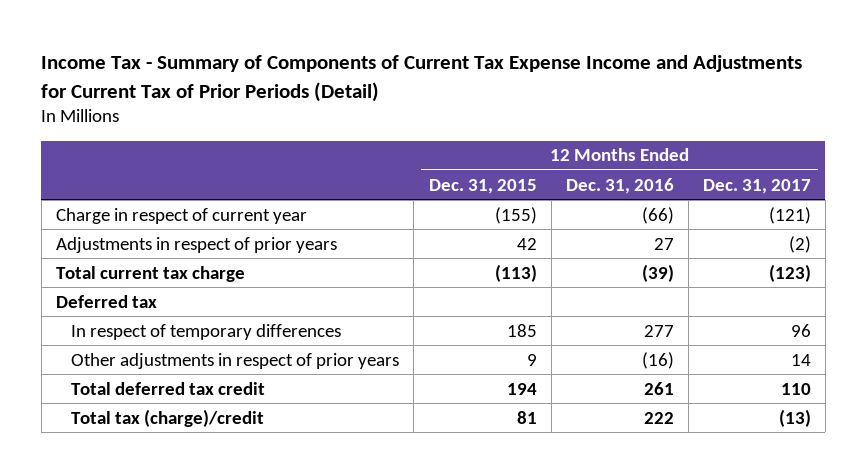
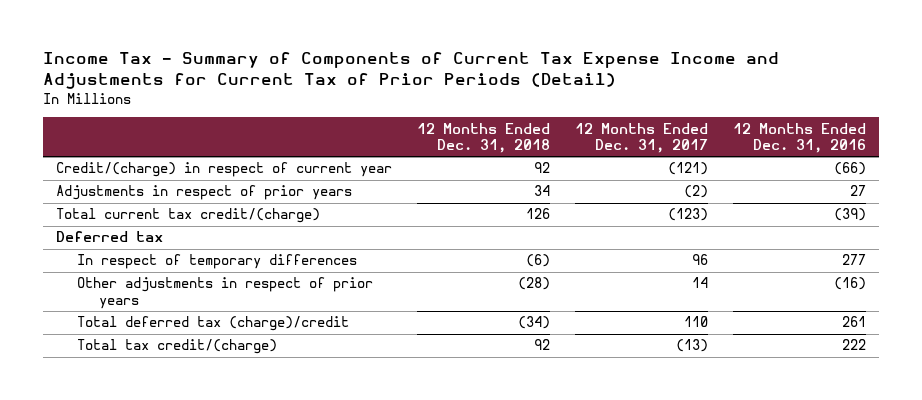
- | 12 Months Ended Dec. 31, 2015 | 12 Months Ended Dec. 31, 2016 | 12 Months Ended Dec. 31, 2017
+ | 12 Months Ended Dec. 31, 2018 | 12 Months Ended Dec. 31, 2017 | 12 Months Ended Dec. 31, 2016
- Charge in respect of current year | (155) | (66) | (121)
+ Credit/(charge) in respect of current year | 92 | (121) | (66)
- Total current tax charge | (113) | (39) | (123)
+ Total current tax credit/(charge) | 126 | (123) | (39)
- Total deferred tax credit | 194 | 261 | 110
- Total tax (charge)/credit | 81 | 222 | (13)
+ Total deferred tax (charge)/credit | (34) | 110 | 261
+ Total tax credit/(charge) | 92 | (13) | 222

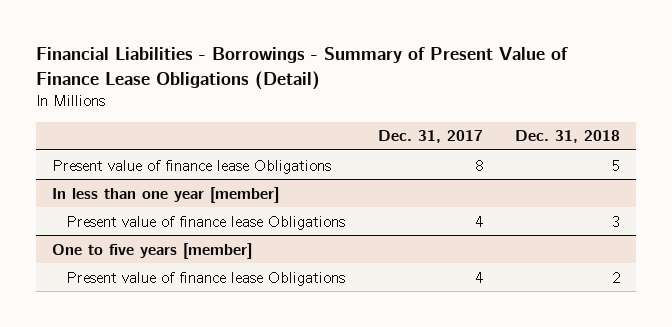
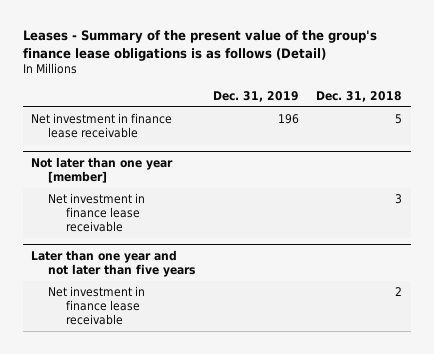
- Financial Liabilities - Borrowings - Summary of Present Value of Finance Lease Obligations (Detail)
+ Leases - Summary of the present value of the group's finance lease obligations is as follows (Detail)
- | Dec. 31, 2017 | Dec. 31, 2018
+ | Dec. 31, 2019 | Dec. 31, 2018
- Present value of finance lease Obligations | 8 | 5
- In less than one year [member]
- Present value of finance lease Obligations | 4 | 3
- One to five years [member]
- Present value of finance lease Obligations | 4 | 2
+ Net investment in finance lease receivable | 196 | 5
+ Not later than one year [member]
+ Net investment in finance lease receivable | | 3
+ Later than one year and not later than five years
+ Net investment in finance lease receivable | | 2

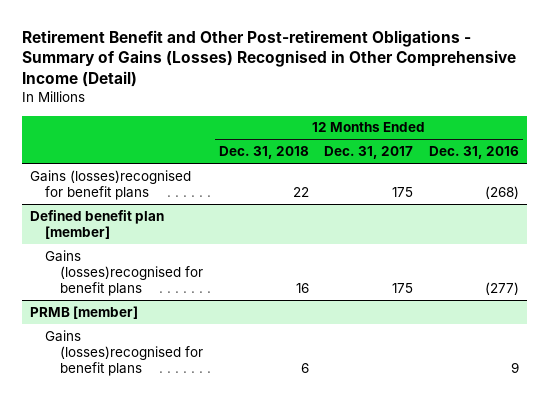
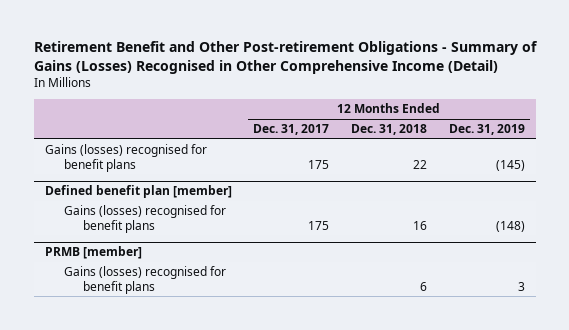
- | 12 Months Ended Dec. 31, 2018 | 12 Months Ended Dec. 31, 2017 | 12 Months Ended Dec. 31, 2016
+ | 12 Months Ended Dec. 31, 2017 | 12 Months Ended Dec. 31, 2018 | 12 Months Ended Dec. 31, 2019
- Gains (losses)recognised for benefit plans | 22 | 175 | (268)
+ Gains (losses) recognised for benefit plans | 175 | 22 | (145)
@ Defined benefit plan [member]
- Gains (losses)recognised for benefit plans | 16 | 175 | (277)
+ Gains (losses) recognised for benefit plans | 175 | 16 | (148)
@ PRMB [member]
- Gains (losses)recognised for benefit plans | 6 | | 9
+ Gains (losses) recognised for benefit plans | | 6 | 3

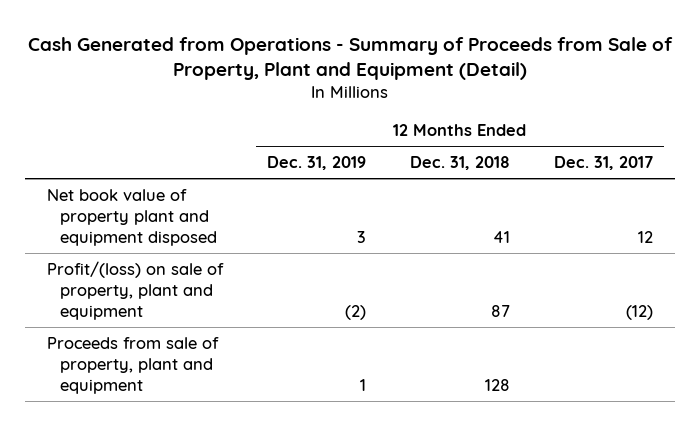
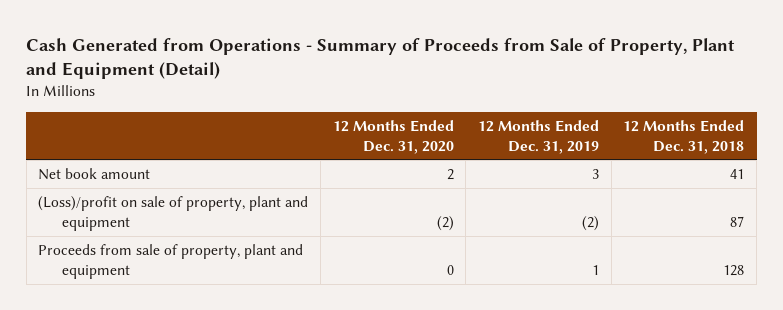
- | 12 Months Ended Dec. 31, 2019 | 12 Months Ended Dec. 31, 2018 | 12 Months Ended Dec. 31, 2017
+ | 12 Months Ended Dec. 31, 2020 | 12 Months Ended Dec. 31, 2019 | 12 Months Ended Dec. 31, 2018
- Net book value of property plant and equipment disposed | 3 | 41 | 12
- Profit/(loss) on sale of property, plant and equipment | (2) | 87 | (12)
+ Net book amount | 2 | 3 | 41
+ (Loss)/profit on sale of property, plant and equipment | (2) | (2) | 87

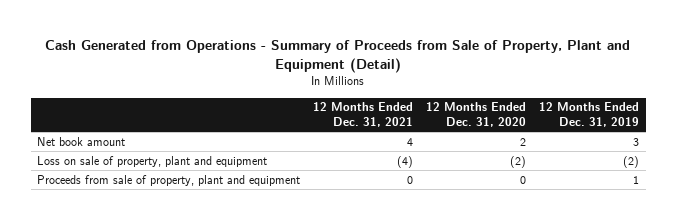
- | 12 Months Ended Dec. 31, 2020 | 12 Months Ended Dec. 31, 2019 | 12 Months Ended Dec. 31, 2018
+ | 12 Months Ended Dec. 31, 2021 | 12 Months Ended Dec. 31, 2020 | 12 Months Ended Dec. 31, 2019
- (Loss)/profit on sale of property, plant and equipment | (2) | (2) | 87
+ Loss on sale of property, plant and equipment | (4) | (2) | (2)

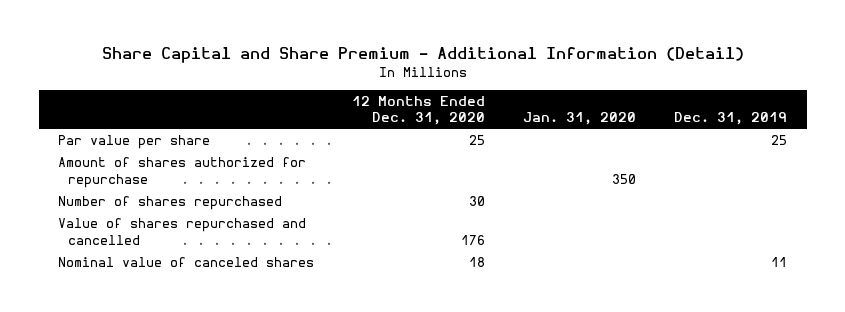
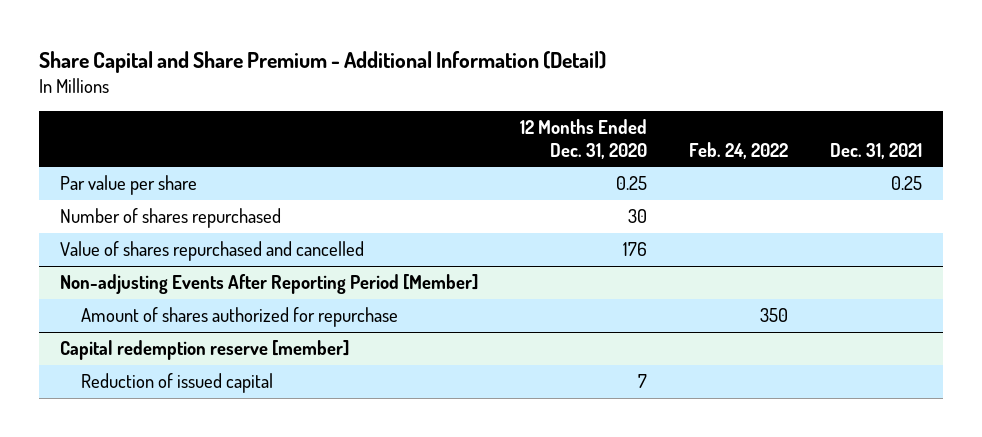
- | 12 Months Ended Dec. 31, 2020 | Jan. 31, 2020 | Dec. 31, 2019
+ | 12 Months Ended Dec. 31, 2020 | Feb. 24, 2022 | Dec. 31, 2021
- Par value per share | 25 | | 25
- Amount of shares authorized for repurchase | | 350 |
+ Par value per share | 0.25 | | 0.25
- Nominal value of canceled shares | 18 | | 11
+ Non-adjusting Events After Reporting Period [Member]
+ Amount of shares authorized for repurchase | | 350 |
+ Capital redemption reserve [member]
+ Reduction of issued capital | 7 | |

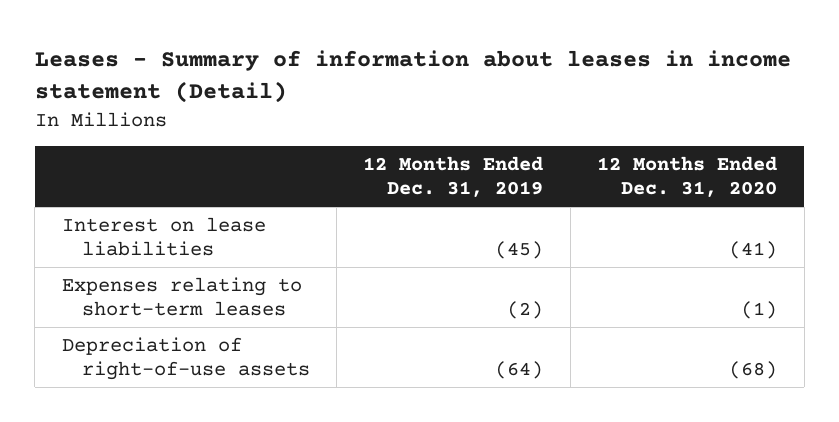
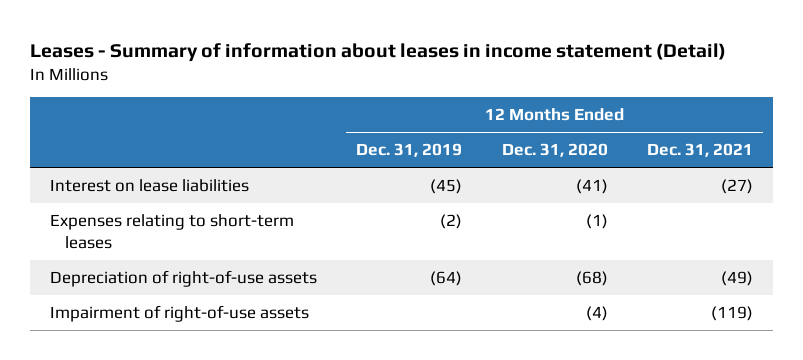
- | 12 Months Ended Dec. 31, 2019 | 12 Months Ended Dec. 31, 2020
+ | 12 Months Ended Dec. 31, 2019 | 12 Months Ended Dec. 31, 2020 | 12 Months Ended Dec. 31, 2021
+ Impairment of right-of-use assets | | (4) | (119)

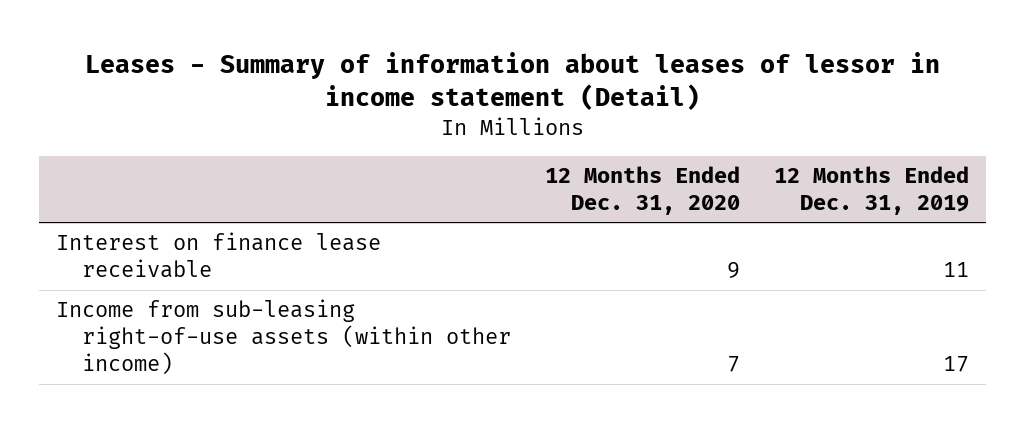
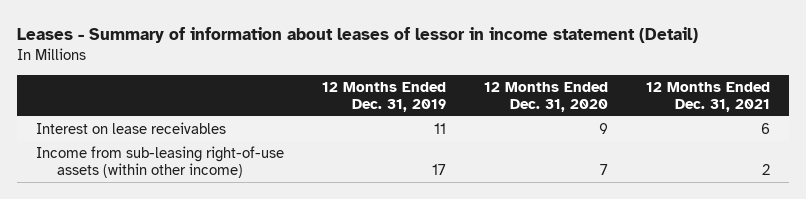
- | 12 Months Ended Dec. 31, 2020 | 12 Months Ended Dec. 31, 2019
+ | 12 Months Ended Dec. 31, 2019 | 12 Months Ended Dec. 31, 2020 | 12 Months Ended Dec. 31, 2021
- Interest on finance lease receivable | 9 | 11
+ Interest on lease receivables | 11 | 9 | 6

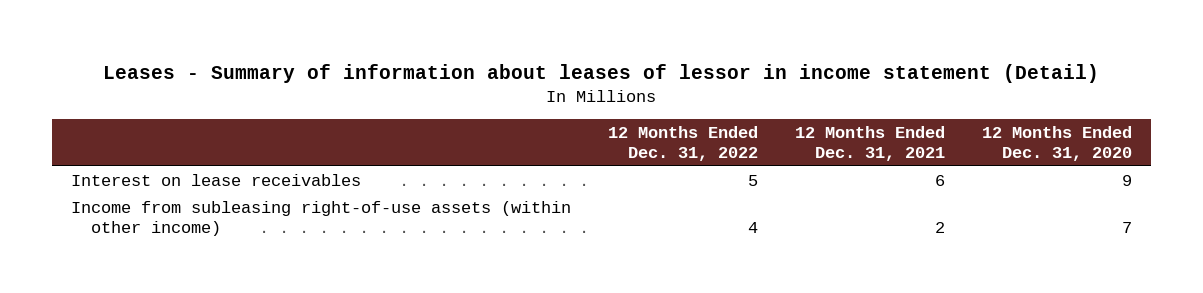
- | 12 Months Ended Dec. 31, 2019 | 12 Months Ended Dec. 31, 2020 | 12 Months Ended Dec. 31, 2021
+ | 12 Months Ended Dec. 31, 2022 | 12 Months Ended Dec. 31, 2021 | 12 Months Ended Dec. 31, 2020
- Income from sub-leasing right-of-use assets (within other income) | 17 | 7 | 2
+ Income from subleasing right-of-use assets (within other income) | 4 | 2 | 7

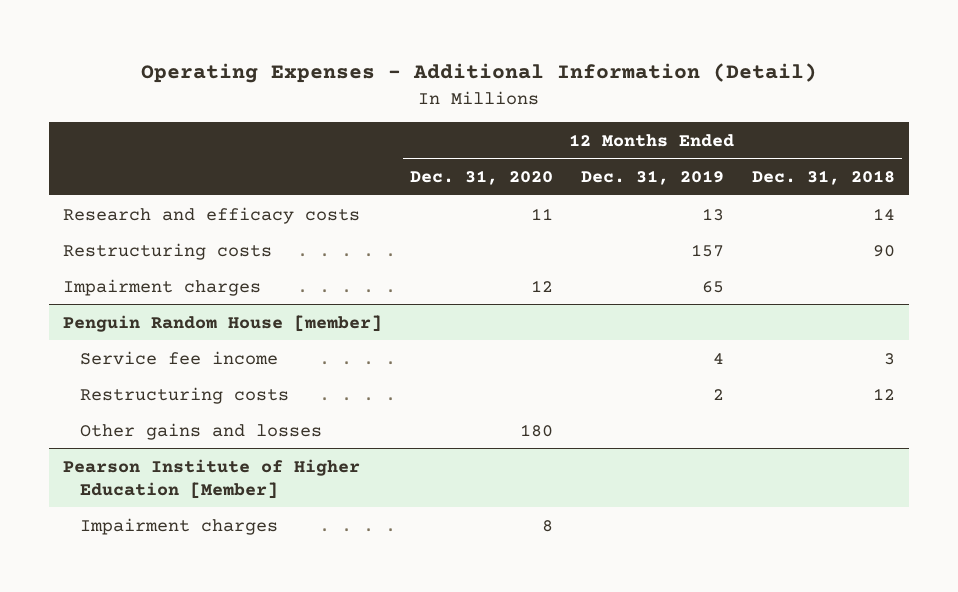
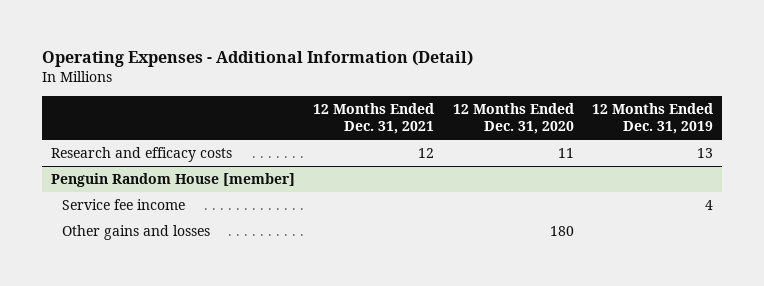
- | 12 Months Ended Dec. 31, 2020 | 12 Months Ended Dec. 31, 2019 | 12 Months Ended Dec. 31, 2018
+ | 12 Months Ended Dec. 31, 2021 | 12 Months Ended Dec. 31, 2020 | 12 Months Ended Dec. 31, 2019
- Restructuring costs | | 157 | 90
- Impairment charges | 12 | 65 |
@ Penguin Random House [member]
- Restructuring costs | | 2 | 12
- Pearson Institute of Higher Education [Member]
- Impairment charges | 8 | |

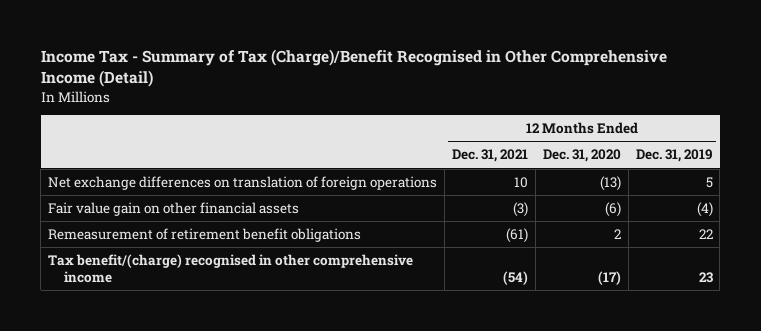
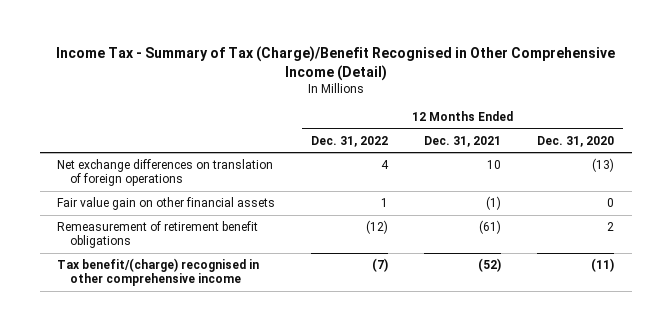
- | 12 Months Ended Dec. 31, 2021 | 12 Months Ended Dec. 31, 2020 | 12 Months Ended Dec. 31, 2019
+ | 12 Months Ended Dec. 31, 2022 | 12 Months Ended Dec. 31, 2021 | 12 Months Ended Dec. 31, 2020
- Fair value gain on other financial assets | (3) | (6) | (4)
+ Fair value gain on other financial assets | 1 | (1) | 0
- Tax benefit/(charge) recognised in other comprehensive income | (54) | (17) | 23
+ Tax benefit/(charge) recognised in other comprehensive income | (7) | (52) | (11)

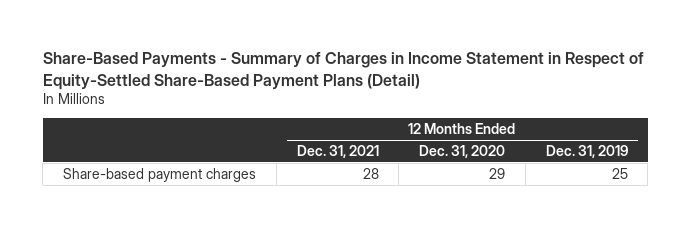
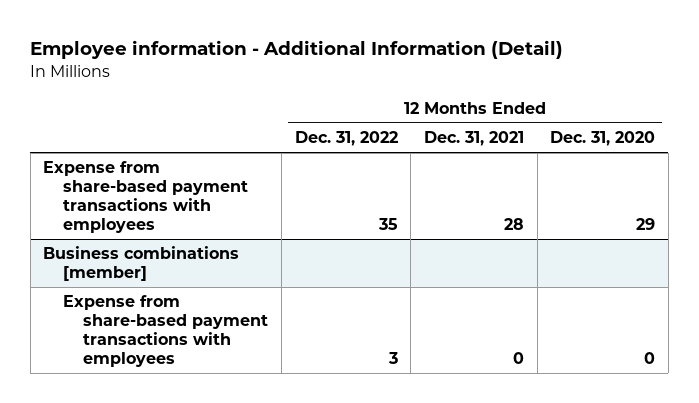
- Share-Based Payments - Summary of Charges in Income Statement in Respect of Equity-Settled Share-Based Payment Plans (Detail)
+ Employee information - Additional Information (Detail)
- | 12 Months Ended Dec. 31, 2021 | 12 Months Ended Dec. 31, 2020 | 12 Months Ended Dec. 31, 2019
+ | 12 Months Ended Dec. 31, 2022 | 12 Months Ended Dec. 31, 2021 | 12 Months Ended Dec. 31, 2020
- Share-based payment charges | 28 | 29 | 25
+ Expense from share-based payment transactions with employees | 35 | 28 | 29
+ Business combinations [member]
+ Expense from share-based payment transactions with employees | 3 | 0 | 0

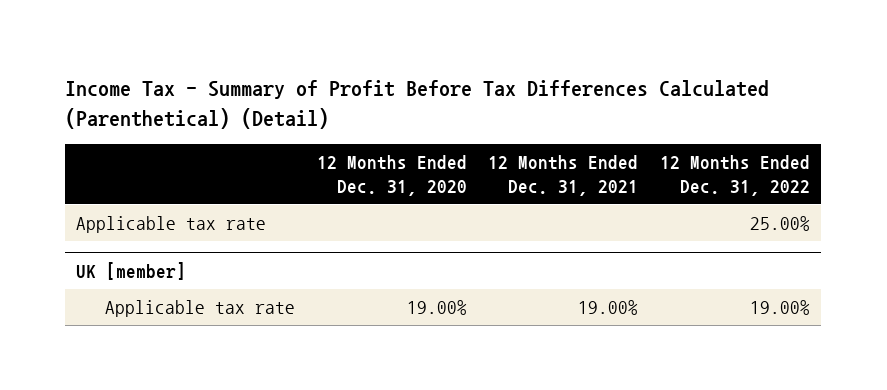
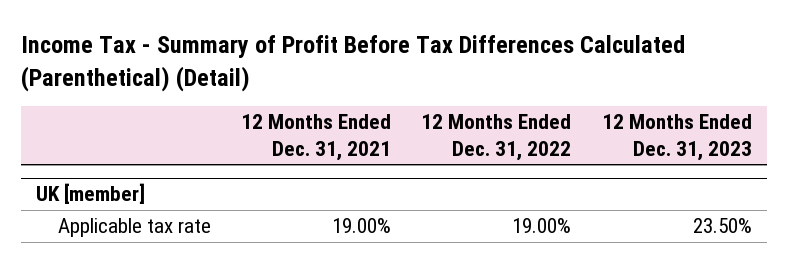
- | 12 Months Ended Dec. 31, 2020 | 12 Months Ended Dec. 31, 2021 | 12 Months Ended Dec. 31, 2022
+ | 12 Months Ended Dec. 31, 2021 | 12 Months Ended Dec. 31, 2022 | 12 Months Ended Dec. 31, 2023
- Applicable tax rate | | | 25.00%

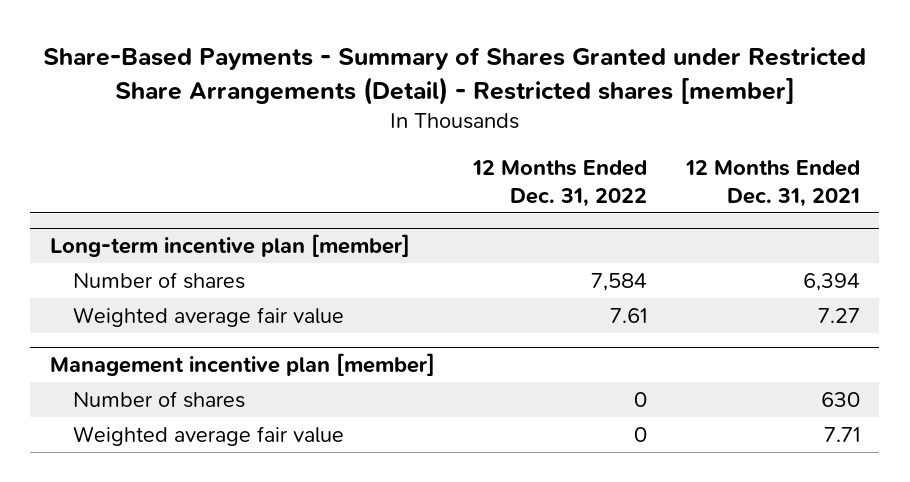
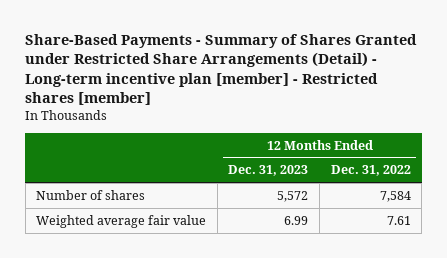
- Share-Based Payments - Summary of Shares Granted under Restricted Share Arrangements (Detail) - Restricted shares [member]
+ Share-Based Payments - Summary of Shares Granted under Restricted Share Arrangements (Detail) - Long-term incentive plan [member] - Restricted shares [member]
- | 12 Months Ended Dec. 31, 2022 | 12 Months Ended Dec. 31, 2021
+ | 12 Months Ended Dec. 31, 2023 | 12 Months Ended Dec. 31, 2022
- Long-term incentive plan [member]
- Management incentive plan [member]
- Number of shares | 0 | 630
- Weighted average fair value | 0 | 7.71

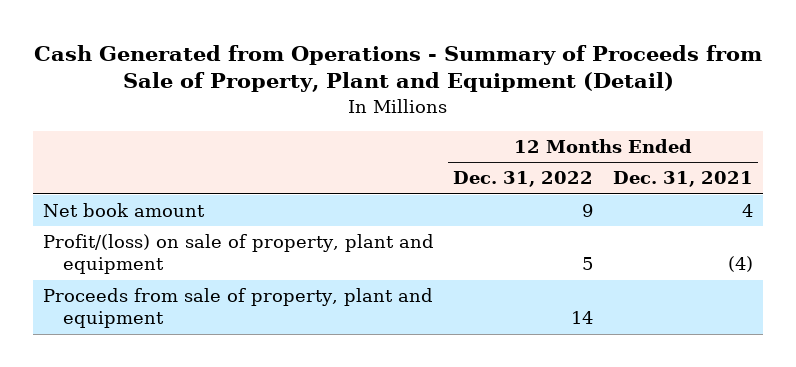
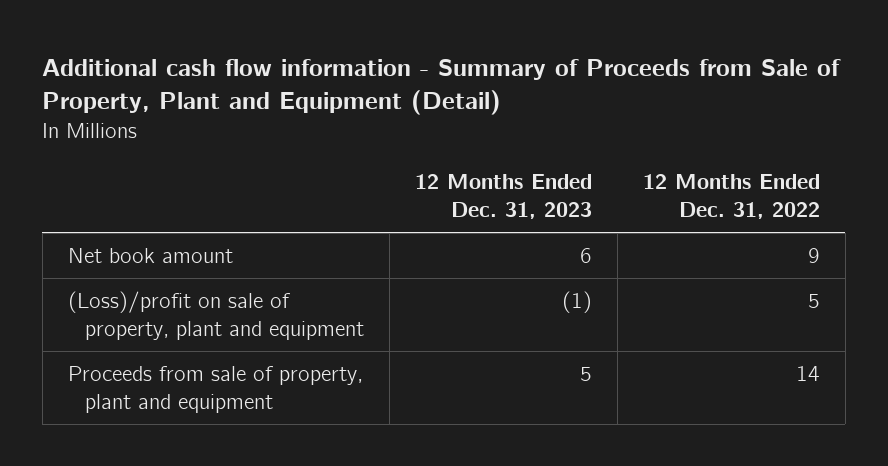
- Cash Generated from Operations - Summary of Proceeds from Sale of Property, Plant and Equipment (Detail)
+ Additional cash flow information - Summary of Proceeds from Sale of Property, Plant and Equipment (Detail)
- | 12 Months Ended Dec. 31, 2022 | 12 Months Ended Dec. 31, 2021
+ | 12 Months Ended Dec. 31, 2023 | 12 Months Ended Dec. 31, 2022
- Profit/(loss) on sale of property, plant and equipment | 5 | (4)
+ (Loss)/profit on sale of property, plant and equipment | (1) | 5

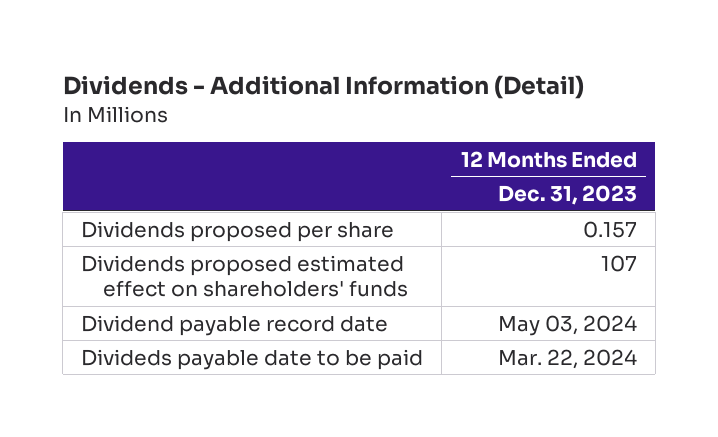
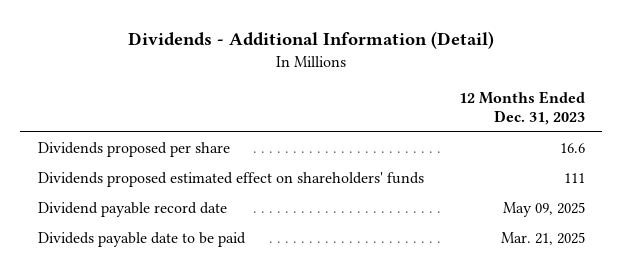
- Dividends proposed per share | 0.157
- Dividends proposed estimated effect on shareholders' funds | 107
- Dividend payable record date | May 03, 2024
- Divideds payable date to be paid | Mar. 22, 2024
+ Dividends proposed per share | 16.6
+ Dividends proposed estimated effect on shareholders' funds | 111
+ Dividend payable record date | May 09, 2025
+ Divideds payable date to be paid | Mar. 21, 2025

